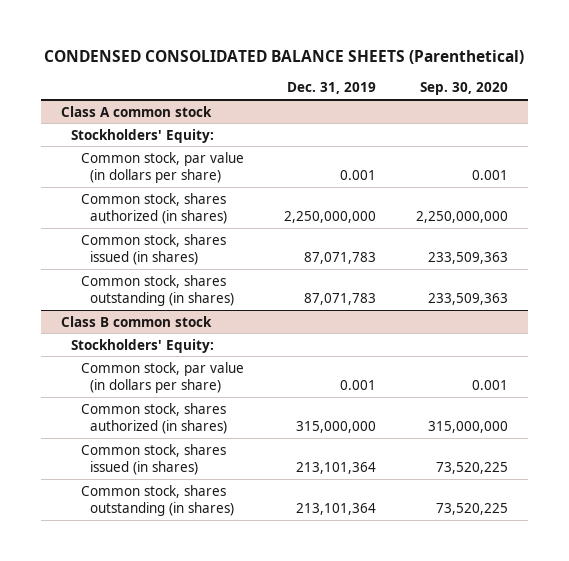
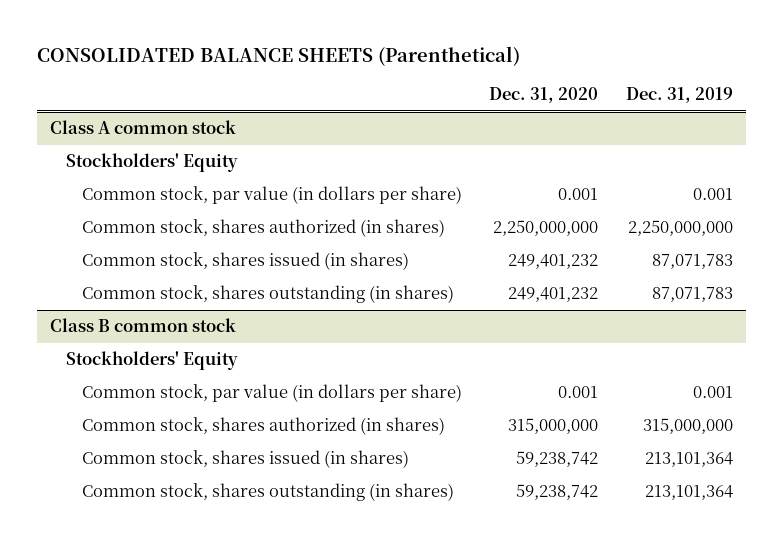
- CONDENSED CONSOLIDATED BALANCE SHEETS (Parenthetical)
+ CONSOLIDATED BALANCE SHEETS (Parenthetical)
- | Dec. 31, 2019 | Sep. 30, 2020
+ | Dec. 31, 2020 | Dec. 31, 2019
@ Class A common stock
- Stockholders' Equity:
+ Stockholders' Equity
@ Class B common stock
- Stockholders' Equity:
+ Stockholders' Equity

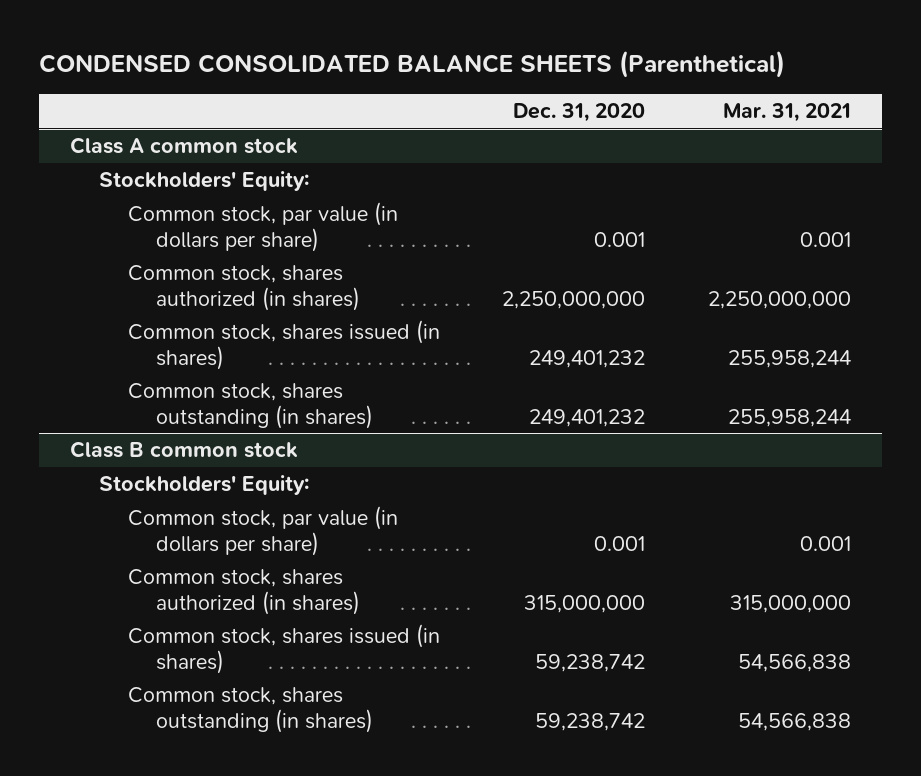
- CONSOLIDATED BALANCE SHEETS (Parenthetical)
+ CONDENSED CONSOLIDATED BALANCE SHEETS (Parenthetical)
- | Dec. 31, 2020 | Dec. 31, 2019
+ | Dec. 31, 2020 | Mar. 31, 2021
@ Class A common stock
- Stockholders' Equity
+ Stockholders' Equity:
@ Class B common stock
- Stockholders' Equity
+ Stockholders' Equity:

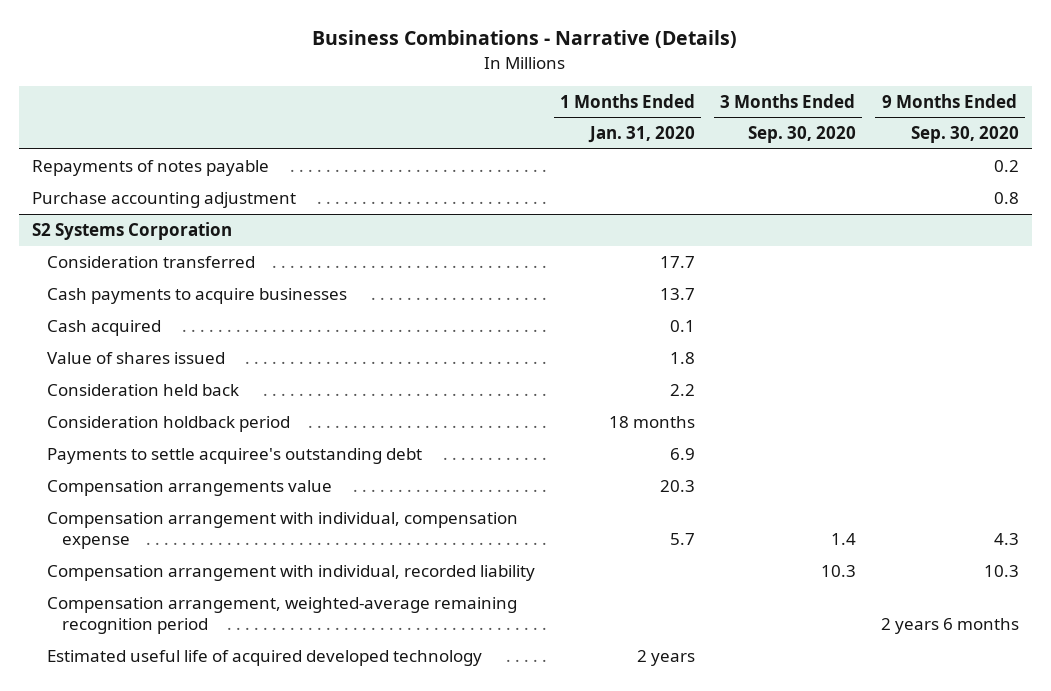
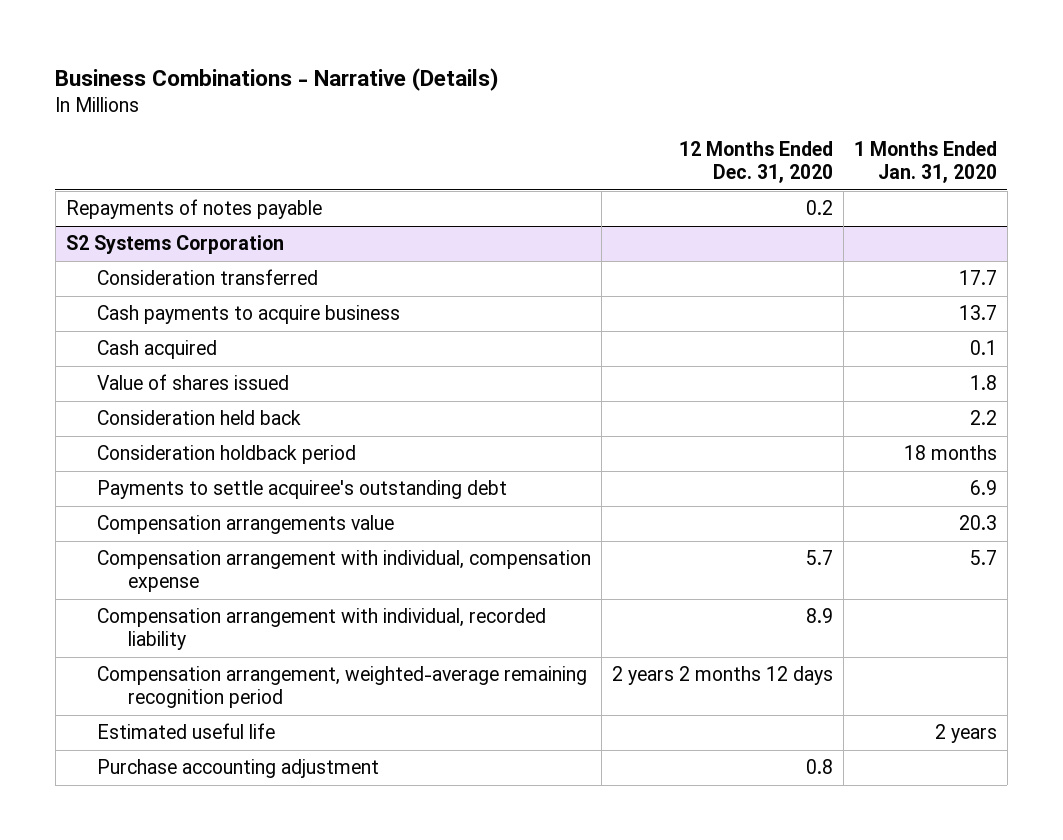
- | 1 Months Ended Jan. 31, 2020 | 3 Months Ended Sep. 30, 2020 | 9 Months Ended Sep. 30, 2020
+ | 12 Months Ended Dec. 31, 2020 | 1 Months Ended Jan. 31, 2020
- Purchase accounting adjustment | | | 0.8
@ S2 Systems Corporation
- Cash payments to acquire businesses | 13.7 | |
+ Cash payments to acquire business | | 13.7
- Estimated useful life of acquired developed technology | 2 years | |
+ Estimated useful life | | 2 years
+ Purchase accounting adjustment | 0.8 |

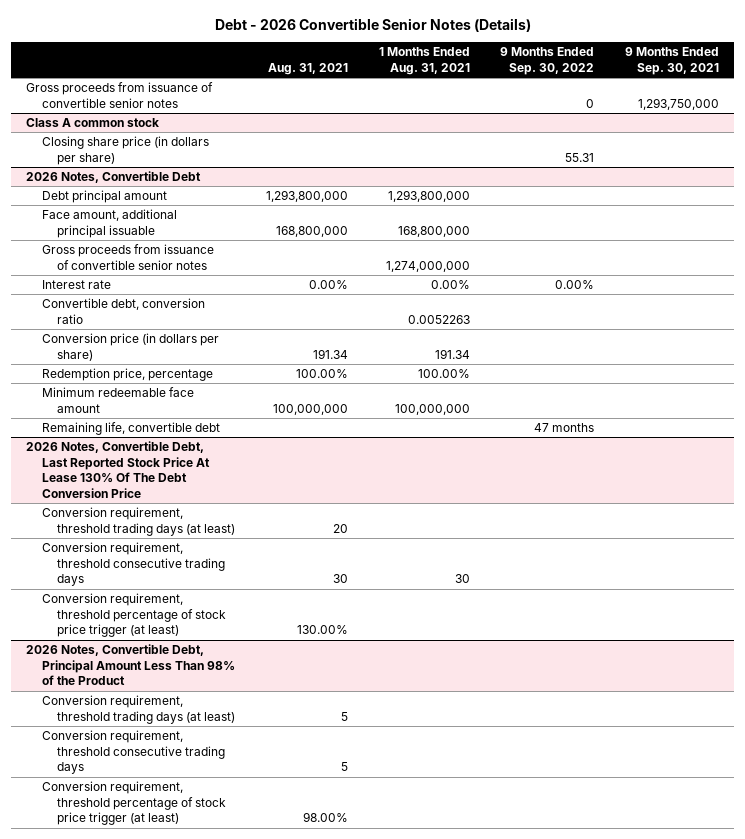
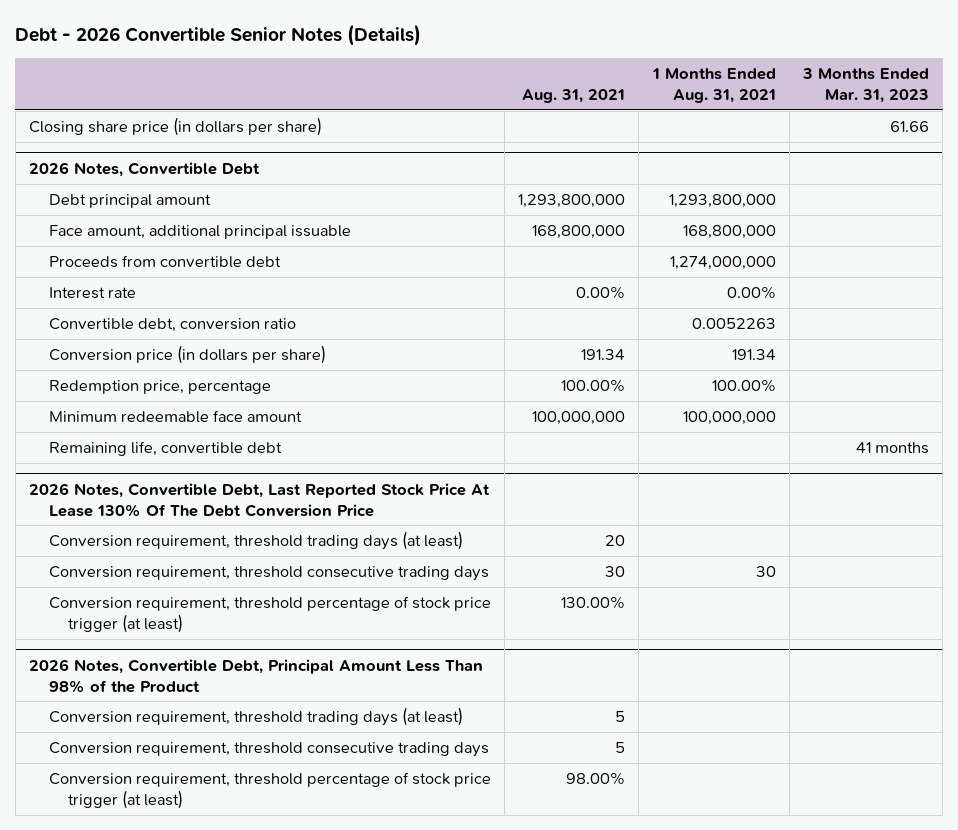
- | Aug. 31, 2021 | 1 Months Ended Aug. 31, 2021 | 9 Months Ended Sep. 30, 2022 | 9 Months Ended Sep. 30, 2021
+ | Aug. 31, 2021 | 1 Months Ended Aug. 31, 2021 | 3 Months Ended Mar. 31, 2023
- Gross proceeds from issuance of convertible senior notes | | | 0 | 1,293,750,000
- Class A common stock
@ 2026 Notes, Convertible Debt
- Gross proceeds from issuance of convertible senior notes | | 1,274,000,000 | |
+ Proceeds from convertible debt | | 1,274,000,000 |

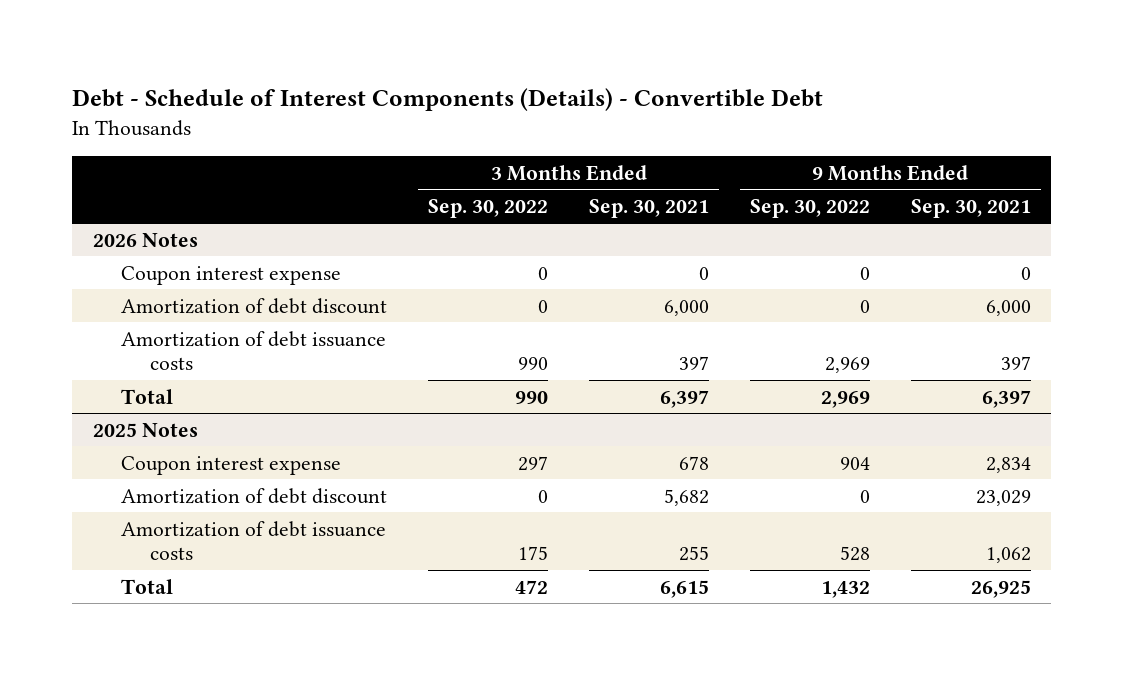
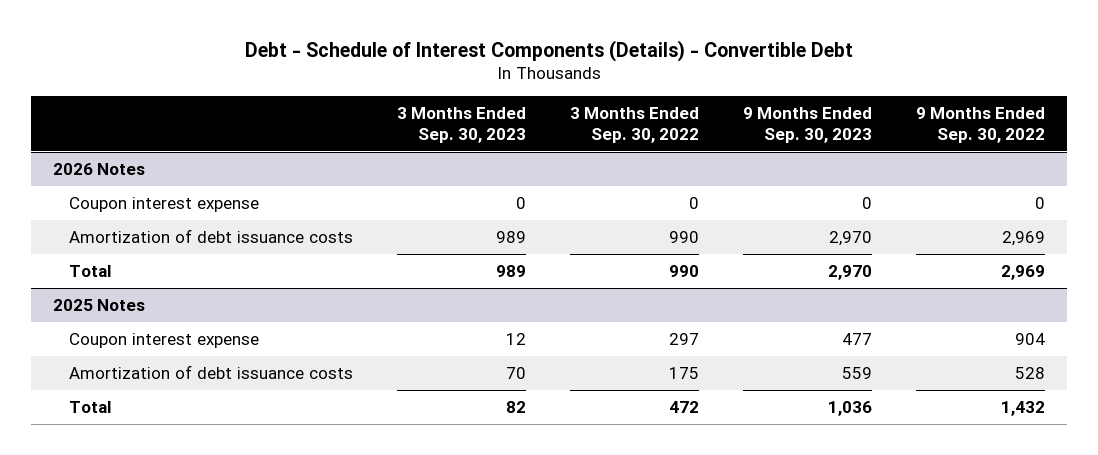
- | 3 Months Ended Sep. 30, 2022 | 3 Months Ended Sep. 30, 2021 | 9 Months Ended Sep. 30, 2022 | 9 Months Ended Sep. 30, 2021
+ | 3 Months Ended Sep. 30, 2023 | 3 Months Ended Sep. 30, 2022 | 9 Months Ended Sep. 30, 2023 | 9 Months Ended Sep. 30, 2022
@ 2026 Notes
- Amortization of debt discount | 0 | 6,000 | 0 | 6,000
@ 2025 Notes
- Amortization of debt discount | 0 | 5,682 | 0 | 23,029

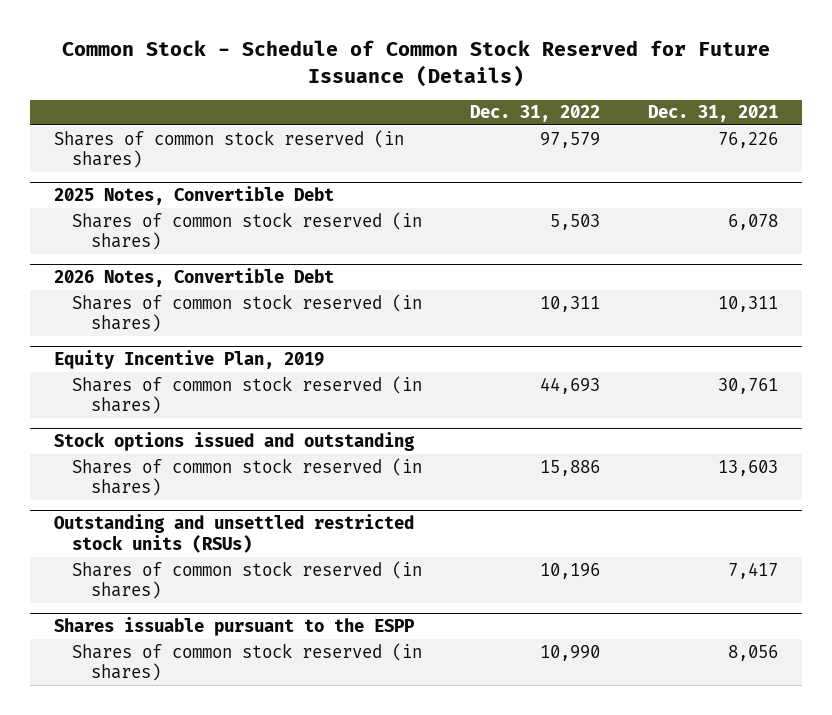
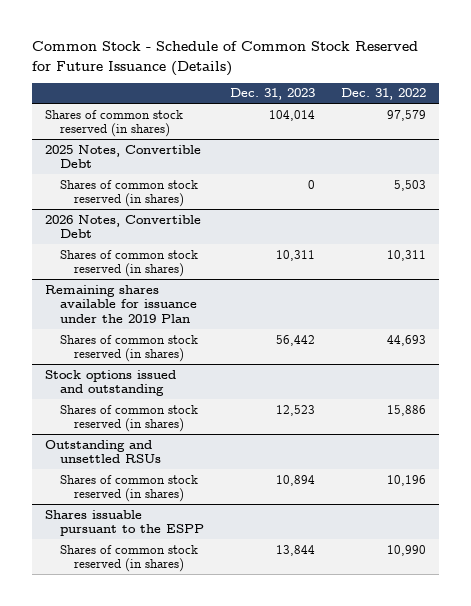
- | Dec. 31, 2022 | Dec. 31, 2021
+ | Dec. 31, 2023 | Dec. 31, 2022
- Equity Incentive Plan, 2019
+ Remaining shares available for issuance under the 2019 Plan
- Outstanding and unsettled restricted stock units (RSUs)
+ Outstanding and unsettled RSUs

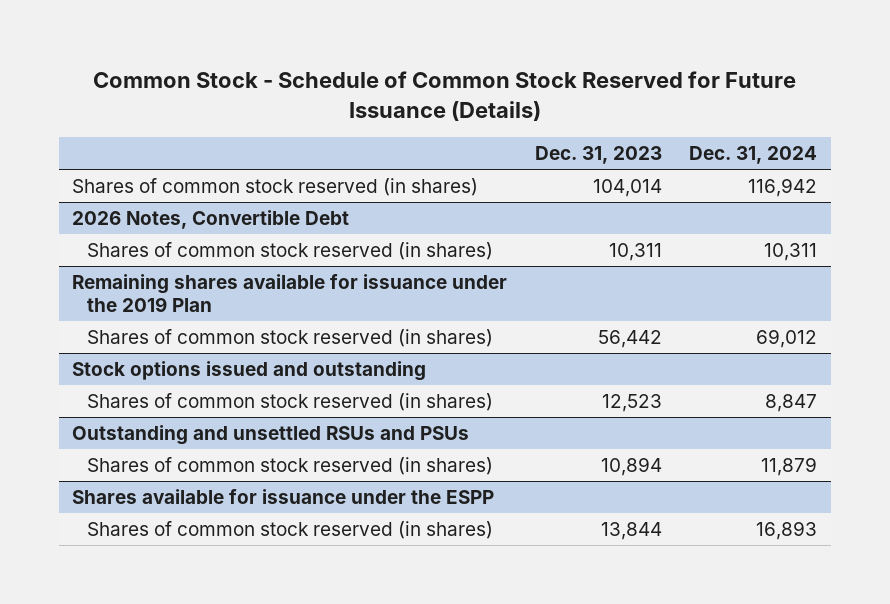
- | Dec. 31, 2023 | Dec. 31, 2022
+ | Dec. 31, 2023 | Dec. 31, 2024
- 2025 Notes, Convertible Debt
- Shares of common stock reserved (in shares) | 0 | 5,503
- Outstanding and unsettled RSUs
+ Outstanding and unsettled RSUs and PSUs
- Shares issuable pursuant to the ESPP
+ Shares available for issuance under the ESPP

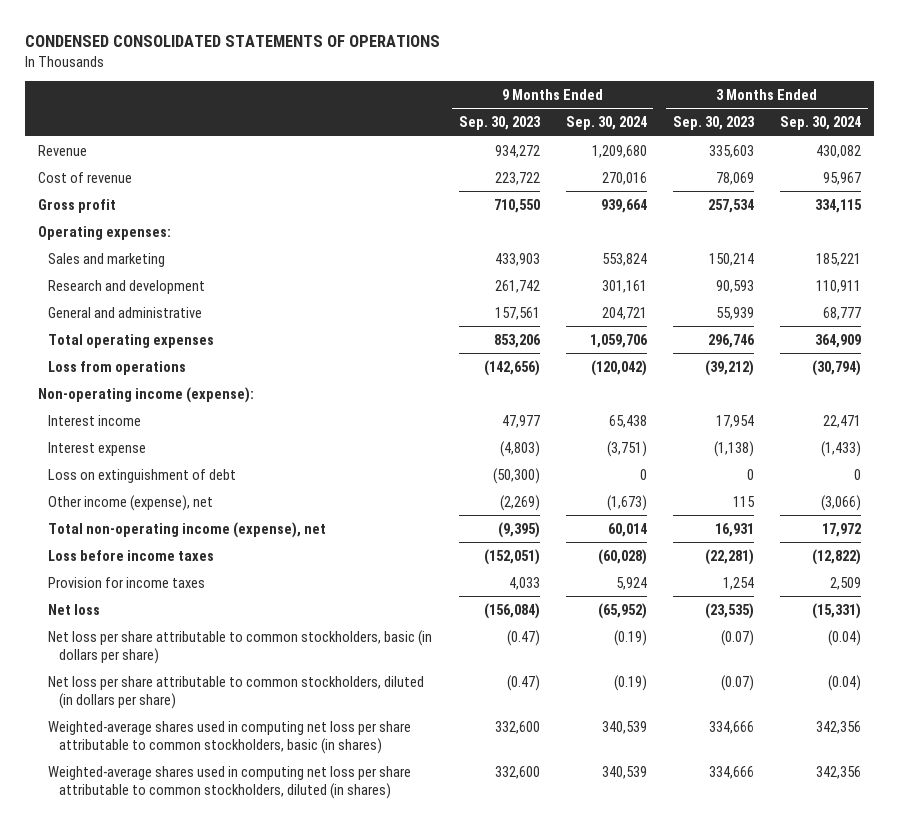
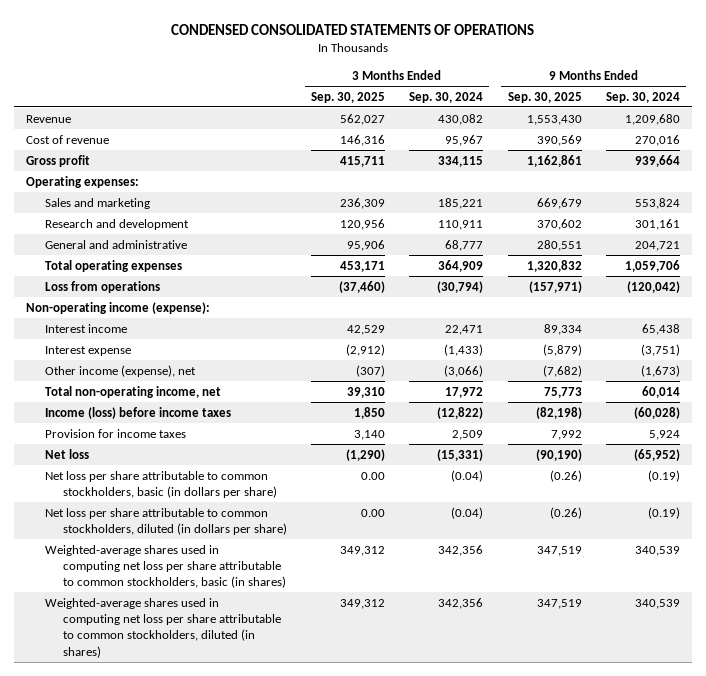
- | 9 Months Ended Sep. 30, 2023 | 9 Months Ended Sep. 30, 2024 | 3 Months Ended Sep. 30, 2023 | 3 Months Ended Sep. 30, 2024
+ | 3 Months Ended Sep. 30, 2025 | 3 Months Ended Sep. 30, 2024 | 9 Months Ended Sep. 30, 2025 | 9 Months Ended Sep. 30, 2024
- Loss on extinguishment of debt | (50,300) | 0 | 0 | 0
- Total non-operating income (expense), net | (9,395) | 60,014 | 16,931 | 17,972
- Loss before income taxes | (152,051) | (60,028) | (22,281) | (12,822)
+ Total non-operating income, net | 39,310 | 17,972 | 75,773 | 60,014
+ Income (loss) before income taxes | 1,850 | (12,822) | (82,198) | (60,028)

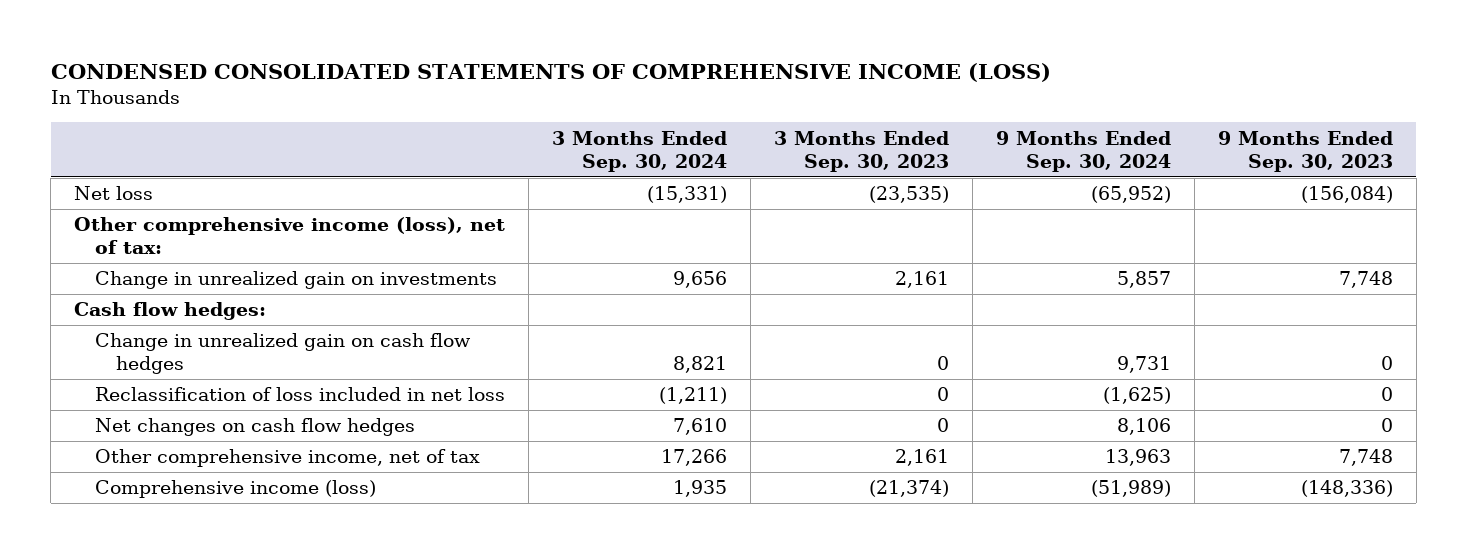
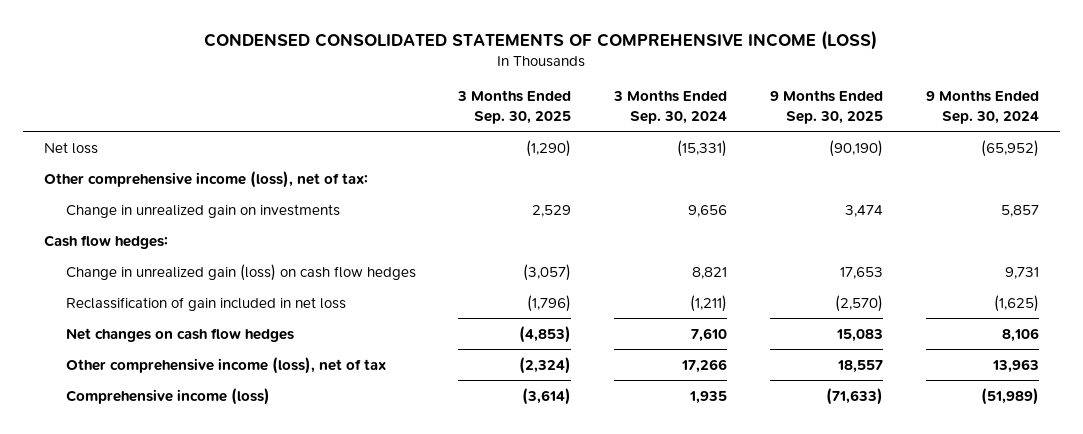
- | 3 Months Ended Sep. 30, 2024 | 3 Months Ended Sep. 30, 2023 | 9 Months Ended Sep. 30, 2024 | 9 Months Ended Sep. 30, 2023
+ | 3 Months Ended Sep. 30, 2025 | 3 Months Ended Sep. 30, 2024 | 9 Months Ended Sep. 30, 2025 | 9 Months Ended Sep. 30, 2024
- Change in unrealized gain on cash flow hedges | 8,821 | 0 | 9,731 | 0
- Reclassification of loss included in net loss | (1,211) | 0 | (1,625) | 0
+ Change in unrealized gain (loss) on cash flow hedges | (3,057) | 8,821 | 17,653 | 9,731
+ Reclassification of gain included in net loss | (1,796) | (1,211) | (2,570) | (1,625)
- Other comprehensive income, net of tax | 17,266 | 2,161 | 13,963 | 7,748
+ Other comprehensive income (loss), net of tax | (2,324) | 17,266 | 18,557 | 13,963

